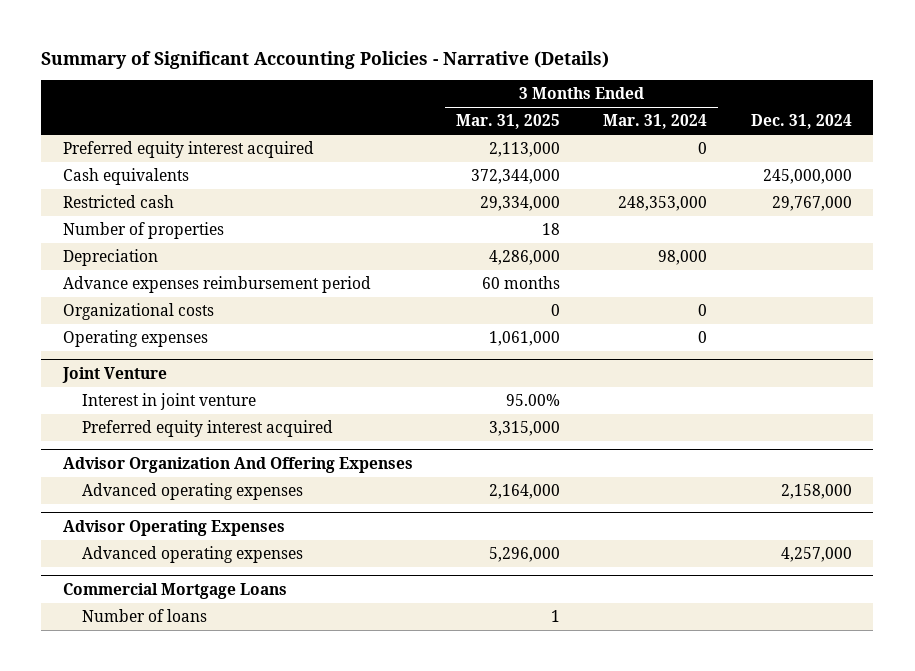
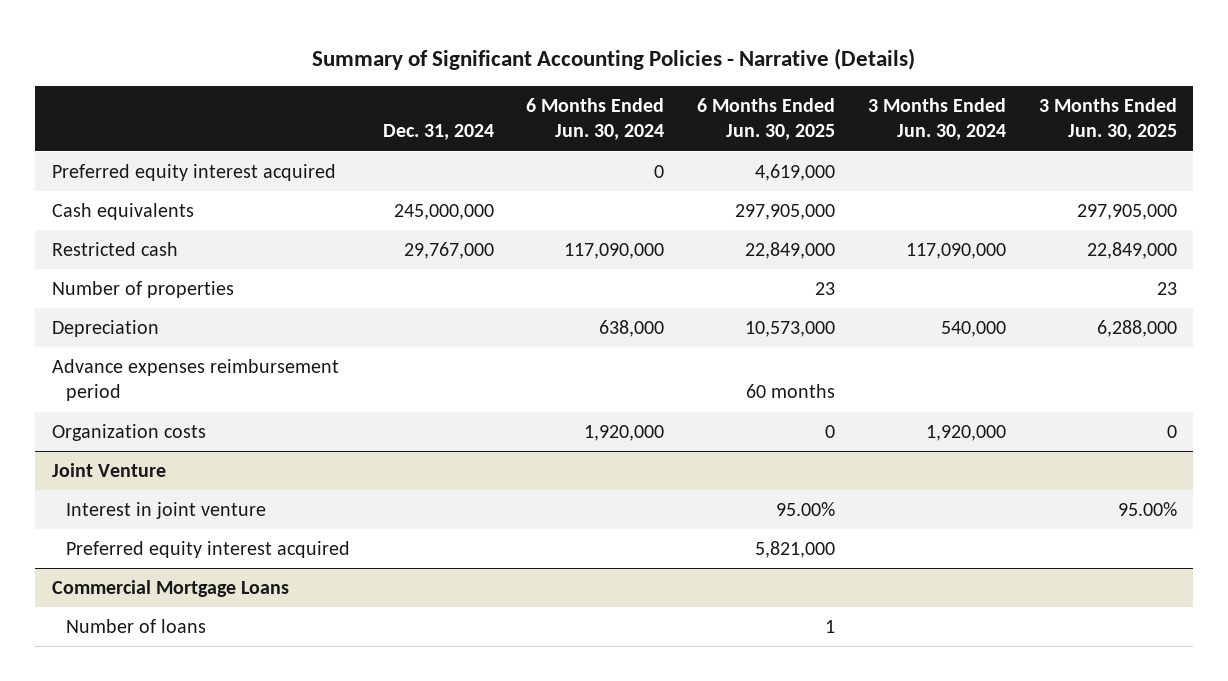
- | 3 Months Ended Mar. 31, 2025 | 3 Months Ended Mar. 31, 2024 | Dec. 31, 2024
+ | Dec. 31, 2024 | 6 Months Ended Jun. 30, 2024 | 6 Months Ended Jun. 30, 2025 | 3 Months Ended Jun. 30, 2024 | 3 Months Ended Jun. 30, 2025
- Organizational costs | 0 | 0 |
- Operating expenses | 1,061,000 | 0 |
+ Organization costs | | 1,920,000 | 0 | 1,920,000 | 0
- Advisor Organization And Offering Expenses
- Advanced operating expenses | 2,164,000 | | 2,158,000
- Advisor Operating Expenses
- Advanced operating expenses | 5,296,000 | | 4,257,000

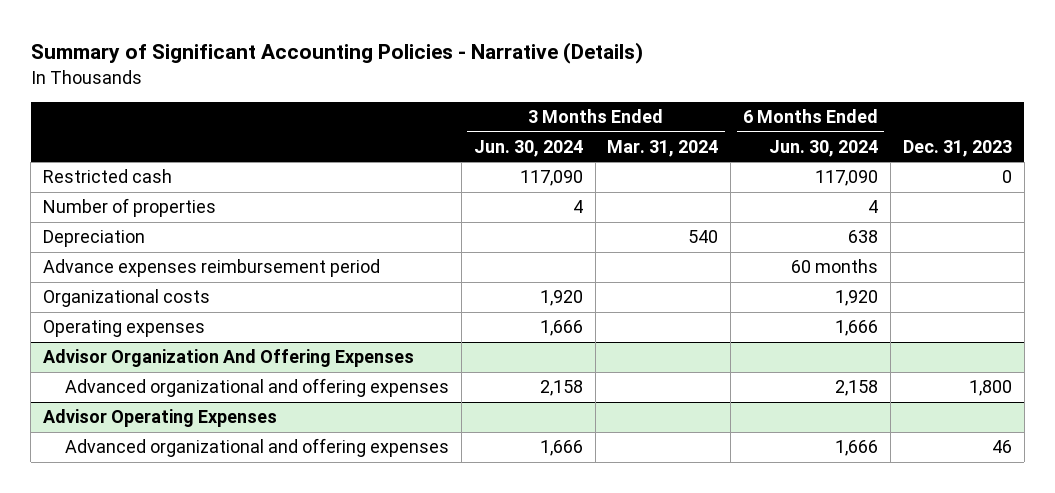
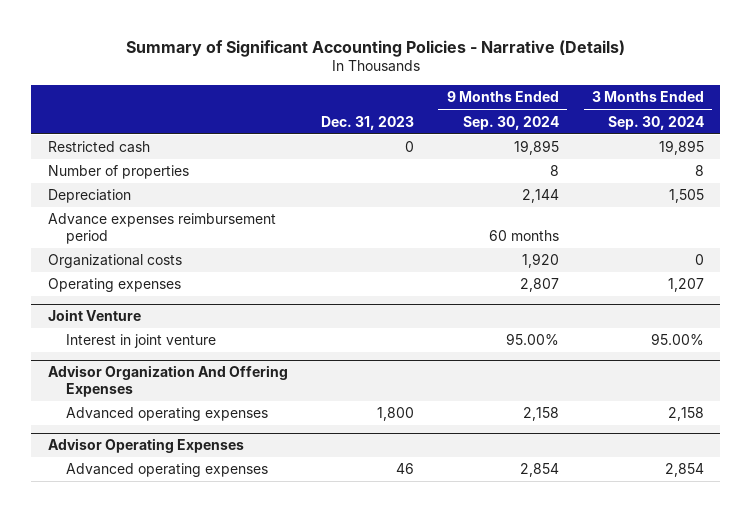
- | 3 Months Ended Jun. 30, 2024 | 3 Months Ended Mar. 31, 2024 | 6 Months Ended Jun. 30, 2024 | Dec. 31, 2023
+ | Dec. 31, 2023 | 9 Months Ended Sep. 30, 2024 | 3 Months Ended Sep. 30, 2024
+ Joint Venture
+ Interest in joint venture | | 95.00% | 95.00%
@ Advisor Organization And Offering Expenses
- Advanced organizational and offering expenses | 2,158 | | 2,158 | 1,800
+ Advanced operating expenses | 1,800 | 2,158 | 2,158
@ Advisor Operating Expenses
- Advanced organizational and offering expenses | 1,666 | | 1,666 | 46
+ Advanced operating expenses | 46 | 2,854 | 2,854

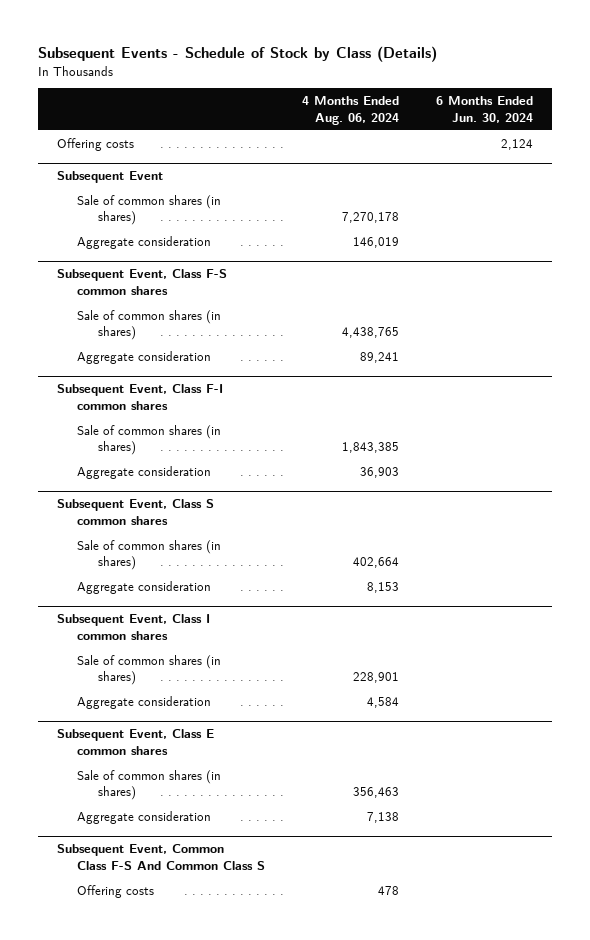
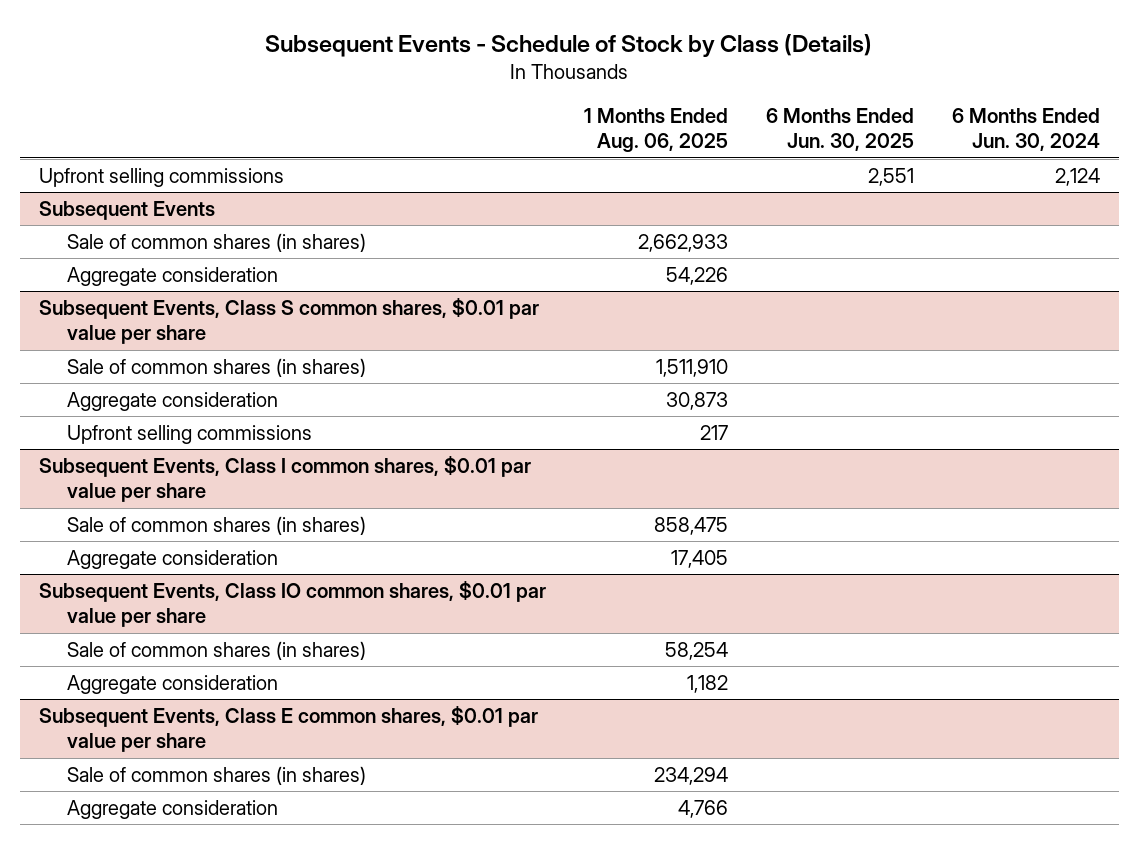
- | 4 Months Ended Aug. 06, 2024 | 6 Months Ended Jun. 30, 2024
+ | 1 Months Ended Aug. 06, 2025 | 6 Months Ended Jun. 30, 2025 | 6 Months Ended Jun. 30, 2024
- Offering costs | | 2,124
- Subsequent Event
+ Upfront selling commissions | | 2,551 | 2,124
+ Subsequent Events
- Subsequent Event, Class F-S common shares
- Sale of common shares (in shares) | 4,438,765 |
- Aggregate consideration | 89,241 |
- Subsequent Event, Class F-I common shares
- Sale of common shares (in shares) | 1,843,385 |
- Aggregate consideration | 36,903 |
- Subsequent Event, Class S common shares
+ Subsequent Events, Class S common shares, $0.01 par value per share
- Subsequent Event, Class I common shares
+ Upfront selling commissions | 217 | |
+ Subsequent Events, Class I common shares, $0.01 par value per share
- Subsequent Event, Class E common shares
+ Subsequent Events, Class IO common shares, $0.01 par value per share
+ Sale of common shares (in shares) | 58,254 | |
+ Aggregate consideration | 1,182 | |
+ Subsequent Events, Class E common shares, $0.01 par value per share
- Subsequent Event, Common Class F-S And Common Class S
- Offering costs | 478 |

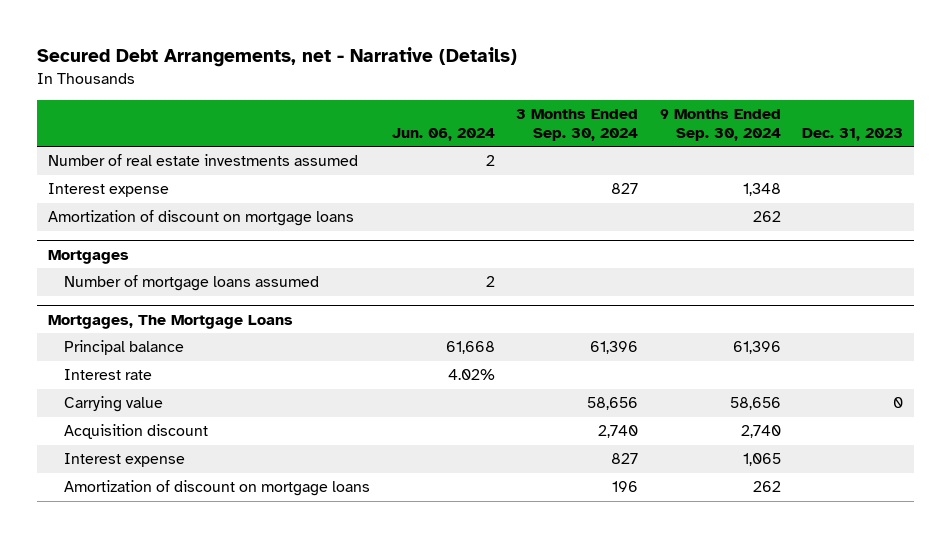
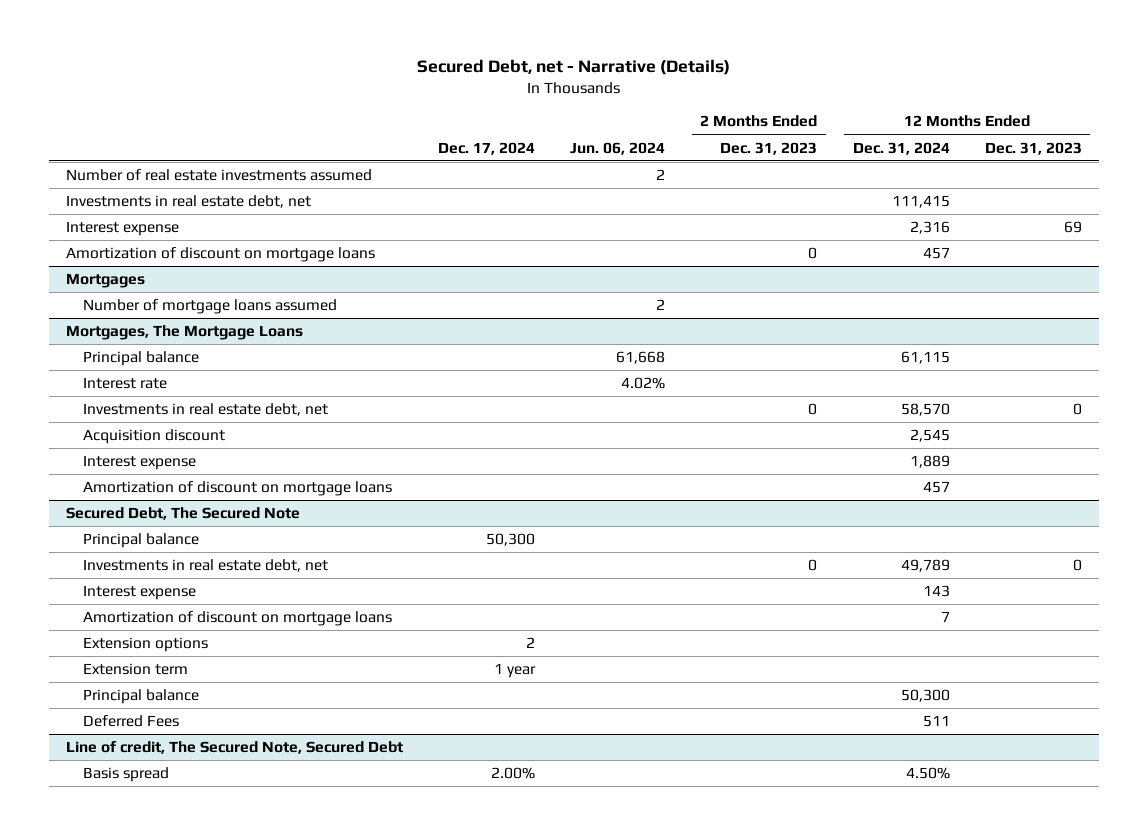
- Secured Debt Arrangements, net - Narrative (Details)
+ Secured Debt, net - Narrative (Details)
- | Jun. 06, 2024 | 3 Months Ended Sep. 30, 2024 | 9 Months Ended Sep. 30, 2024 | Dec. 31, 2023
+ | Dec. 17, 2024 | Jun. 06, 2024 | 2 Months Ended Dec. 31, 2023 | 12 Months Ended Dec. 31, 2024 | 12 Months Ended Dec. 31, 2023
+ Investments in real estate debt, net | | | | 111,415 |
@ Mortgages, The Mortgage Loans
- Carrying value | | 58,656 | 58,656 | 0
+ Investments in real estate debt, net | | | 0 | 58,570 | 0
+ Secured Debt, The Secured Note
+ Principal balance | 50,300 | | | |
+ Investments in real estate debt, net | | | 0 | 49,789 | 0
+ Interest expense | | | | 143 |
+ Amortization of discount on mortgage loans | | | | 7 |
+ Extension options | 2 | | | |
+ Extension term | 1 year | | | |
+ Principal balance | | | | 50,300 |
+ Deferred Fees | | | | 511 |
+ Line of credit, The Secured Note, Secured Debt
+ Basis spread | 2.00% | | | 4.50% |

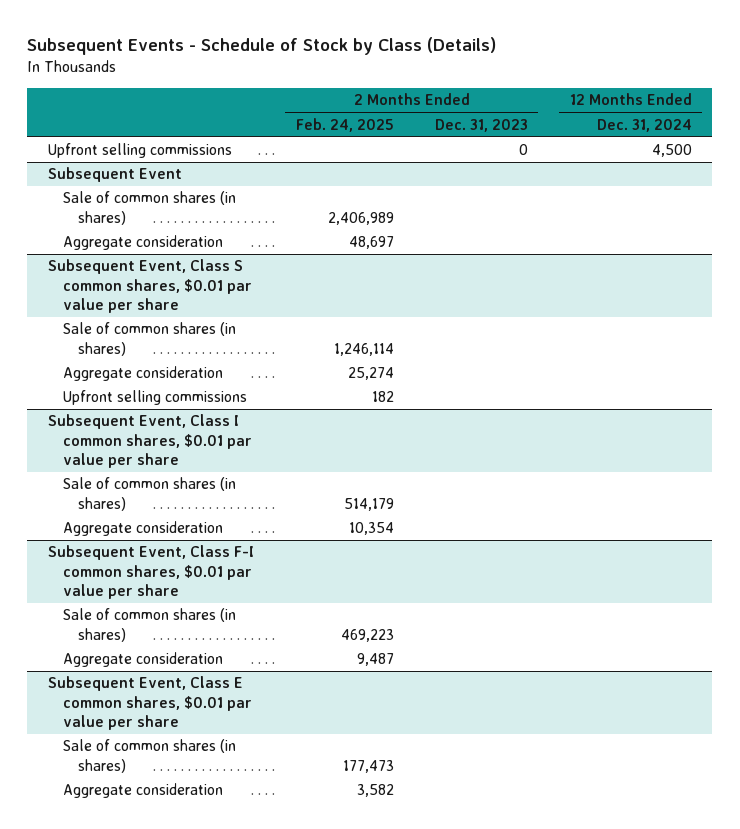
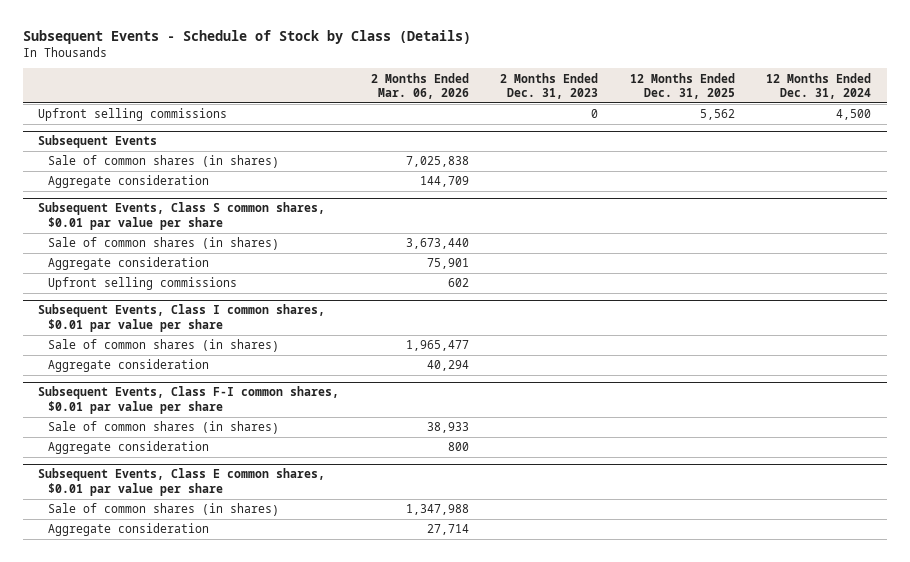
- | 2 Months Ended Feb. 24, 2025 | 2 Months Ended Dec. 31, 2023 | 12 Months Ended Dec. 31, 2024
+ | 2 Months Ended Mar. 06, 2026 | 2 Months Ended Dec. 31, 2023 | 12 Months Ended Dec. 31, 2025 | 12 Months Ended Dec. 31, 2024
- Subsequent Event
+ Subsequent Events
- Subsequent Event, Class S common shares, $0.01 par value per share
+ Subsequent Events, Class S common shares, $0.01 par value per share
- Subsequent Event, Class I common shares, $0.01 par value per share
+ Subsequent Events, Class I common shares, $0.01 par value per share
- Subsequent Event, Class F-I common shares, $0.01 par value per share
+ Subsequent Events, Class F-I common shares, $0.01 par value per share
- Subsequent Event, Class E common shares, $0.01 par value per share
+ Subsequent Events, Class E common shares, $0.01 par value per share

